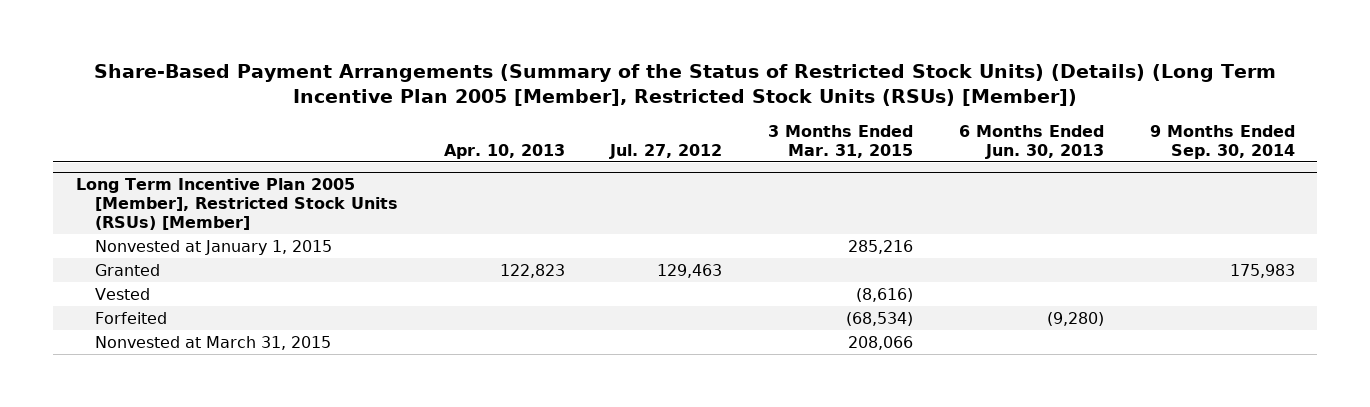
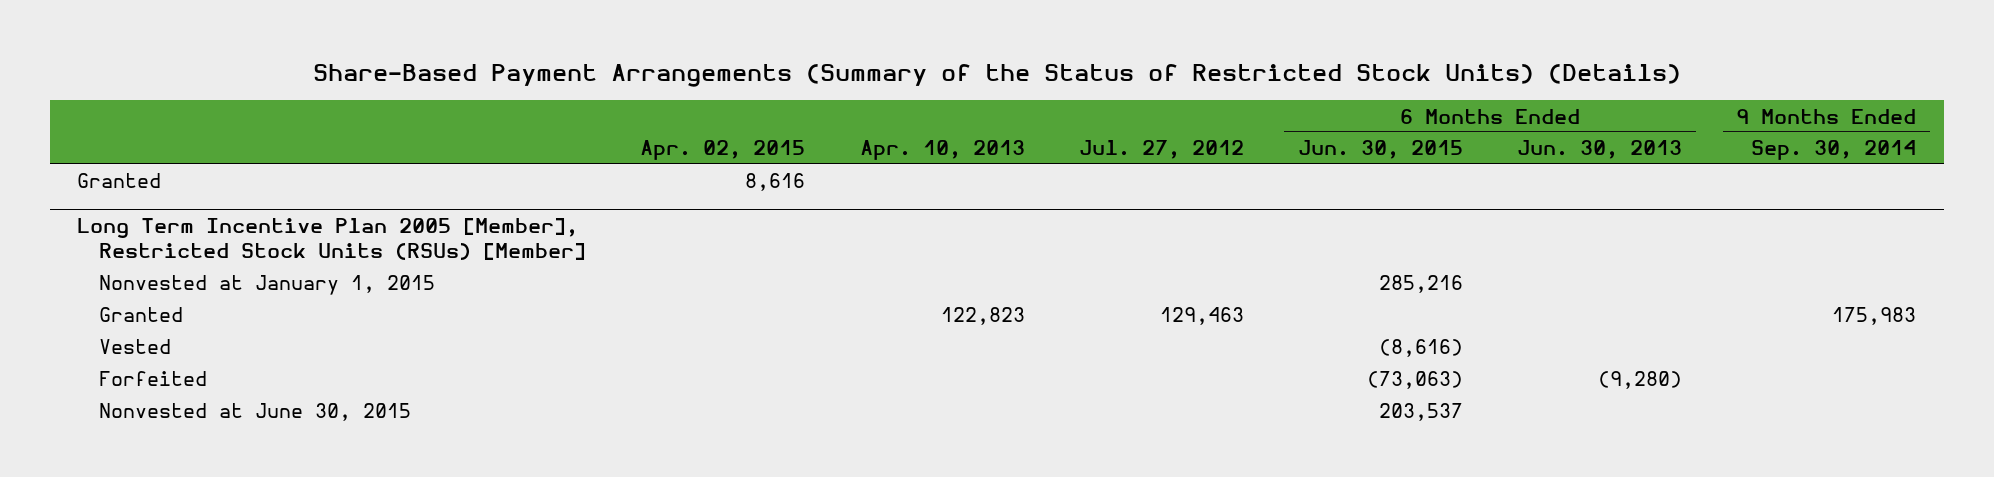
- Share-Based Payment Arrangements (Summary of the Status of Restricted Stock Units) (Details) (Long Term Incentive Plan 2005 [Member], Restricted Stock Units (RSUs) [Member])
+ Share-Based Payment Arrangements (Summary of the Status of Restricted Stock Units) (Details)
- | Apr. 10, 2013 | Jul. 27, 2012 | 3 Months Ended Mar. 31, 2015 | 6 Months Ended Jun. 30, 2013 | 9 Months Ended Sep. 30, 2014
+ | Apr. 02, 2015 | Apr. 10, 2013 | Jul. 27, 2012 | 6 Months Ended Jun. 30, 2015 | 6 Months Ended Jun. 30, 2013 | 9 Months Ended Sep. 30, 2014
+ Granted | 8,616 | | | | |
@ Long Term Incentive Plan 2005 [Member], Restricted Stock Units (RSUs) [Member]
- Nonvested at March 31, 2015 | | | 208,066 | |
+ Nonvested at June 30, 2015 | | | | 203,537 | |

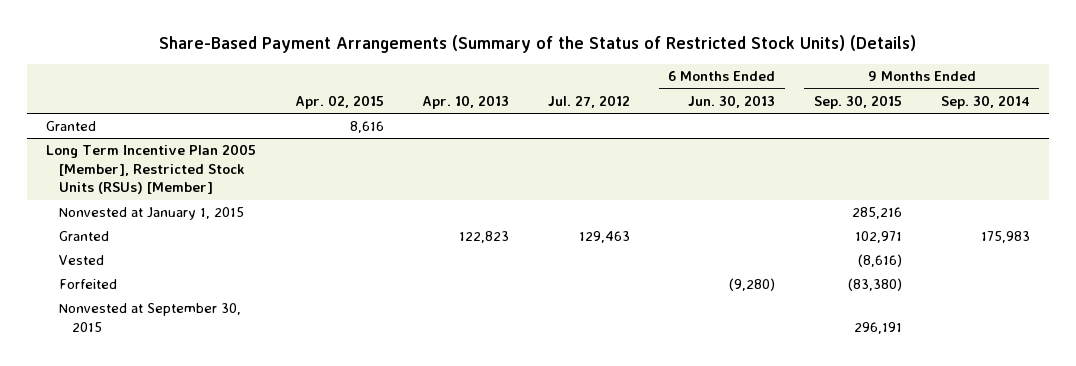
- | Apr. 02, 2015 | Apr. 10, 2013 | Jul. 27, 2012 | 6 Months Ended Jun. 30, 2015 | 6 Months Ended Jun. 30, 2013 | 9 Months Ended Sep. 30, 2014
+ | Apr. 02, 2015 | Apr. 10, 2013 | Jul. 27, 2012 | 6 Months Ended Jun. 30, 2013 | 9 Months Ended Sep. 30, 2015 | 9 Months Ended Sep. 30, 2014
@ Long Term Incentive Plan 2005 [Member], Restricted Stock Units (RSUs) [Member]
- Nonvested at June 30, 2015 | | | | 203,537 | |
+ Nonvested at September 30, 2015 | | | | | 296,191 |

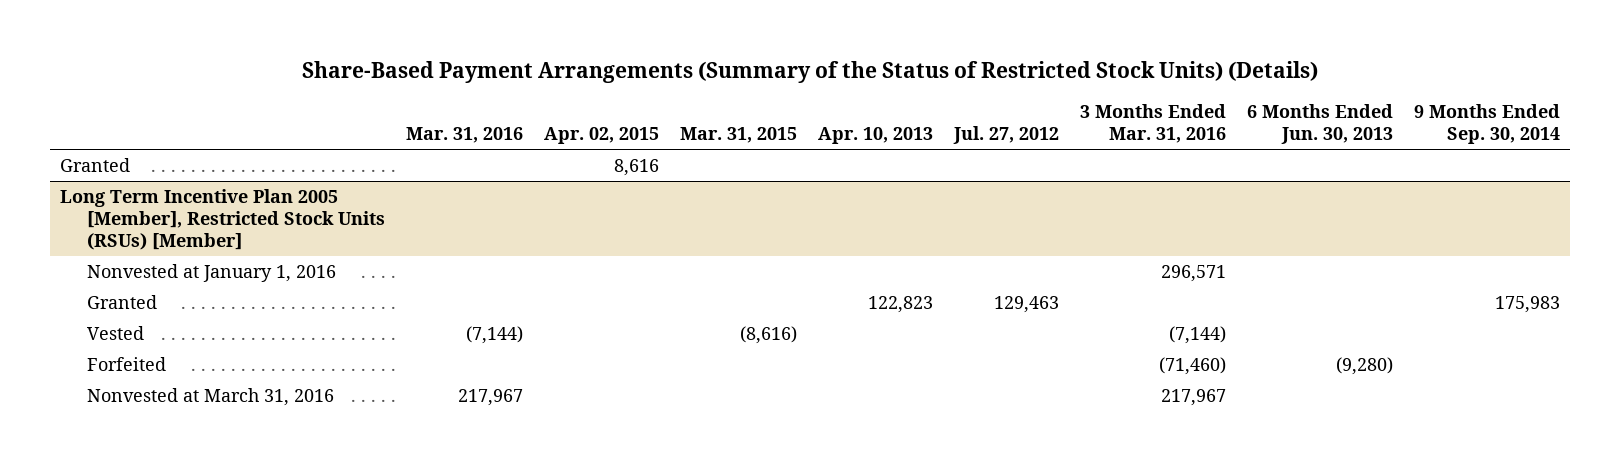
- | Apr. 02, 2015 | Apr. 10, 2013 | Jul. 27, 2012 | 6 Months Ended Jun. 30, 2013 | 9 Months Ended Sep. 30, 2015 | 9 Months Ended Sep. 30, 2014
+ | Mar. 31, 2016 | Apr. 02, 2015 | Mar. 31, 2015 | Apr. 10, 2013 | Jul. 27, 2012 | 3 Months Ended Mar. 31, 2016 | 6 Months Ended Jun. 30, 2013 | 9 Months Ended Sep. 30, 2014
@ Long Term Incentive Plan 2005 [Member], Restricted Stock Units (RSUs) [Member]
- Nonvested at January 1, 2015 | | | | | 285,216 |
+ Nonvested at January 1, 2016 | | | | | | 296,571 | |
- Nonvested at September 30, 2015 | | | | | 296,191 |
+ Nonvested at March 31, 2016 | 217,967 | | | | | 217,967 | |

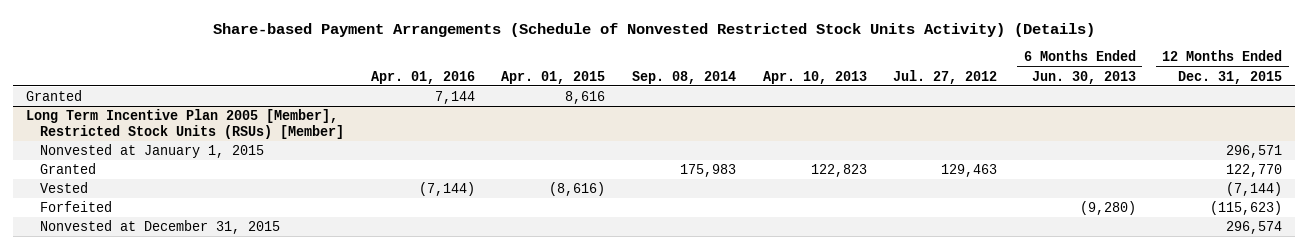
- Share-Based Payment Arrangements (Summary of the Status of Restricted Stock Units) (Details)
+ Share-based Payment Arrangements (Schedule of Nonvested Restricted Stock Units Activity) (Details)
- | Mar. 31, 2016 | Apr. 02, 2015 | Mar. 31, 2015 | Apr. 10, 2013 | Jul. 27, 2012 | 3 Months Ended Mar. 31, 2016 | 6 Months Ended Jun. 30, 2013 | 9 Months Ended Sep. 30, 2014
+ | Apr. 01, 2016 | Apr. 01, 2015 | Sep. 08, 2014 | Apr. 10, 2013 | Jul. 27, 2012 | 6 Months Ended Jun. 30, 2013 | 12 Months Ended Dec. 31, 2015
@ Long Term Incentive Plan 2005 [Member], Restricted Stock Units (RSUs) [Member]
- Nonvested at January 1, 2016 | | | | | | 296,571 | |
+ Nonvested at January 1, 2015 | | | | | | | 296,571
- Nonvested at March 31, 2016 | 217,967 | | | | | 217,967 | |
+ Nonvested at December 31, 2015 | | | | | | | 296,574

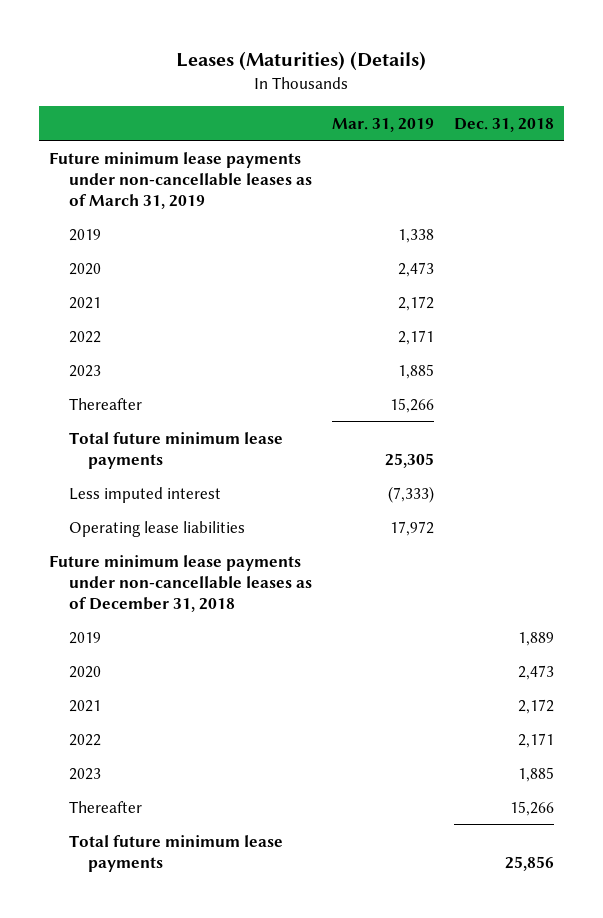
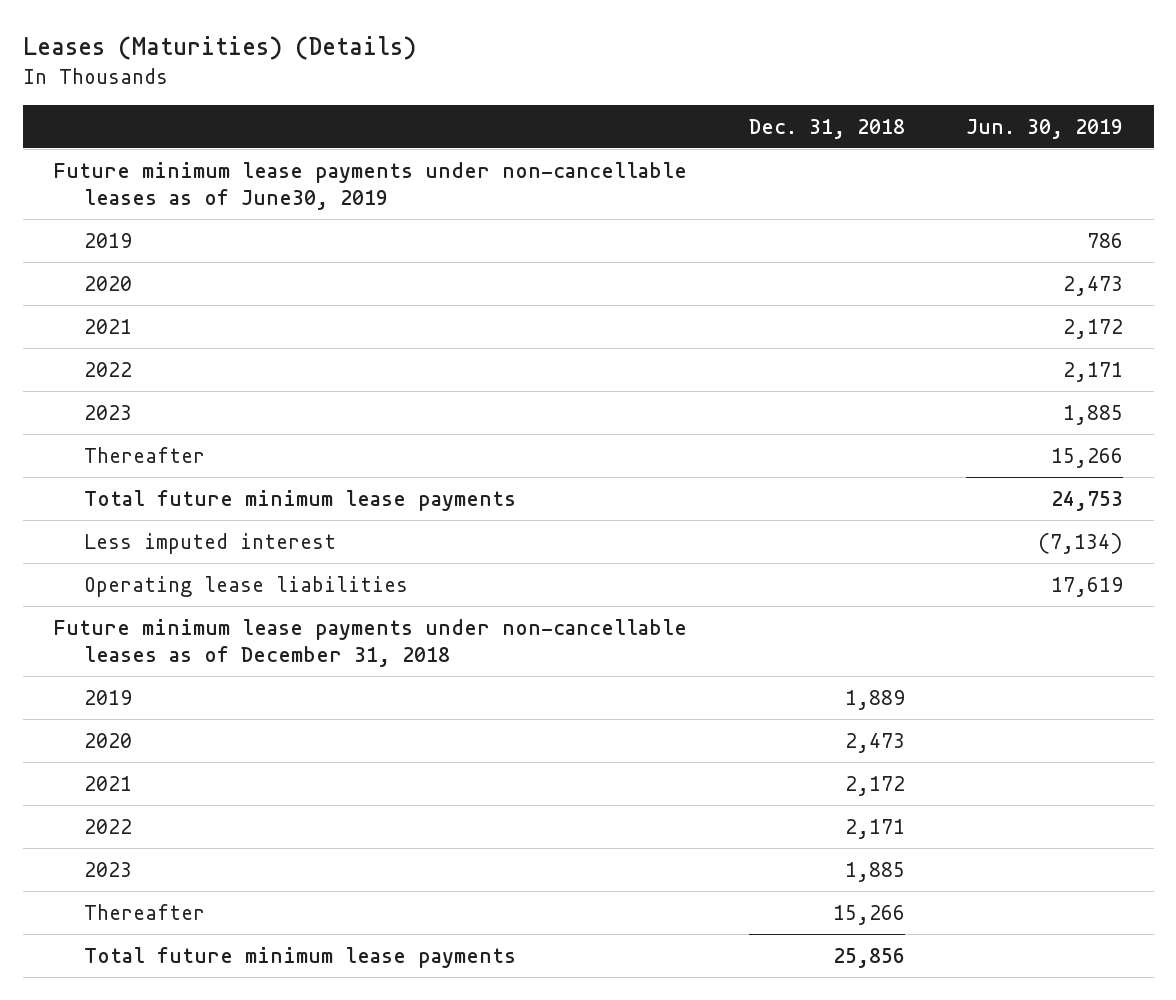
- | Mar. 31, 2019 | Dec. 31, 2018
+ | Dec. 31, 2018 | Jun. 30, 2019
- Future minimum lease payments under non-cancellable leases as of March 31, 2019
+ Future minimum lease payments under non-cancellable leases as of June30, 2019

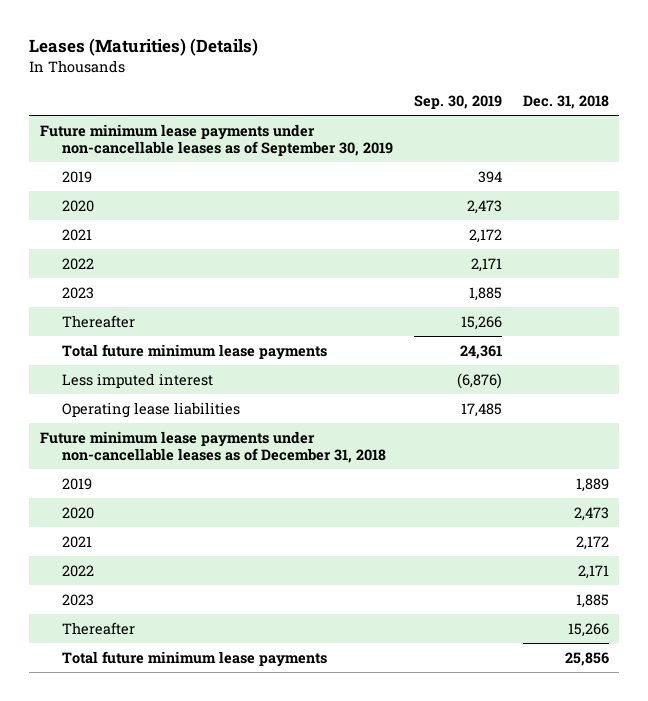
- | Dec. 31, 2018 | Jun. 30, 2019
+ | Sep. 30, 2019 | Dec. 31, 2018
- Future minimum lease payments under non-cancellable leases as of June30, 2019
+ Future minimum lease payments under non-cancellable leases as of September 30, 2019

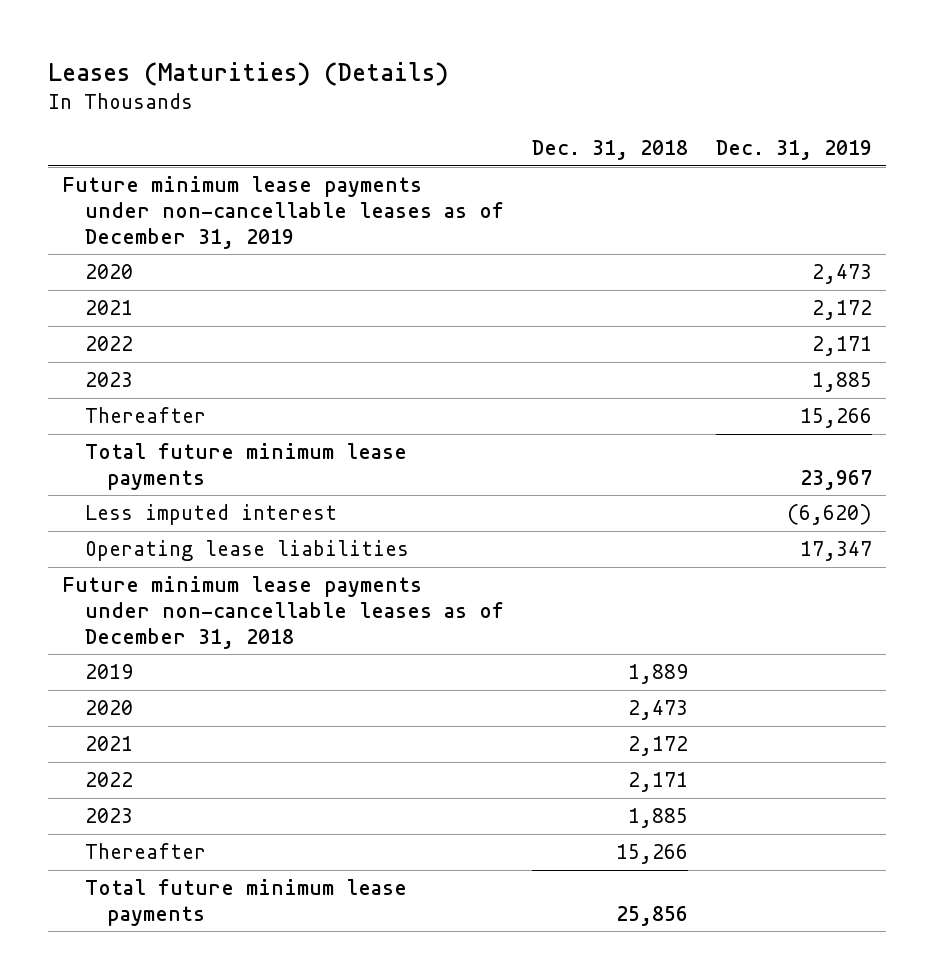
- | Sep. 30, 2019 | Dec. 31, 2018
+ | Dec. 31, 2018 | Dec. 31, 2019
- Future minimum lease payments under non-cancellable leases as of September 30, 2019
- 2019 | 394 |
+ Future minimum lease payments under non-cancellable leases as of December 31, 2019

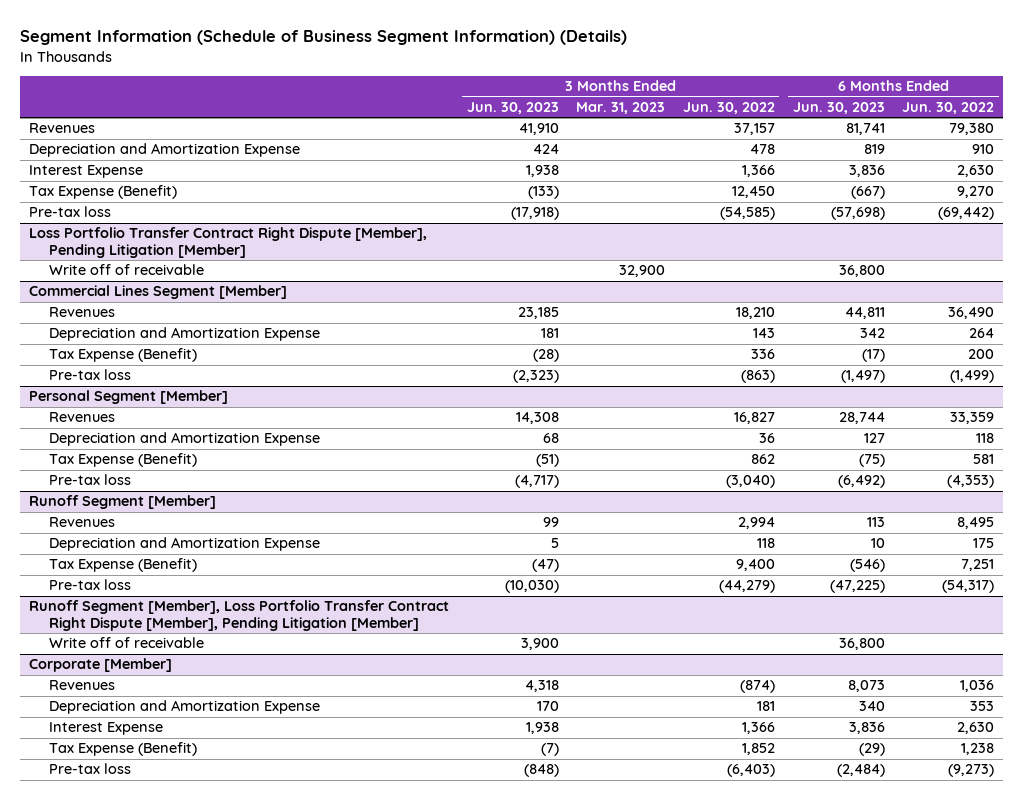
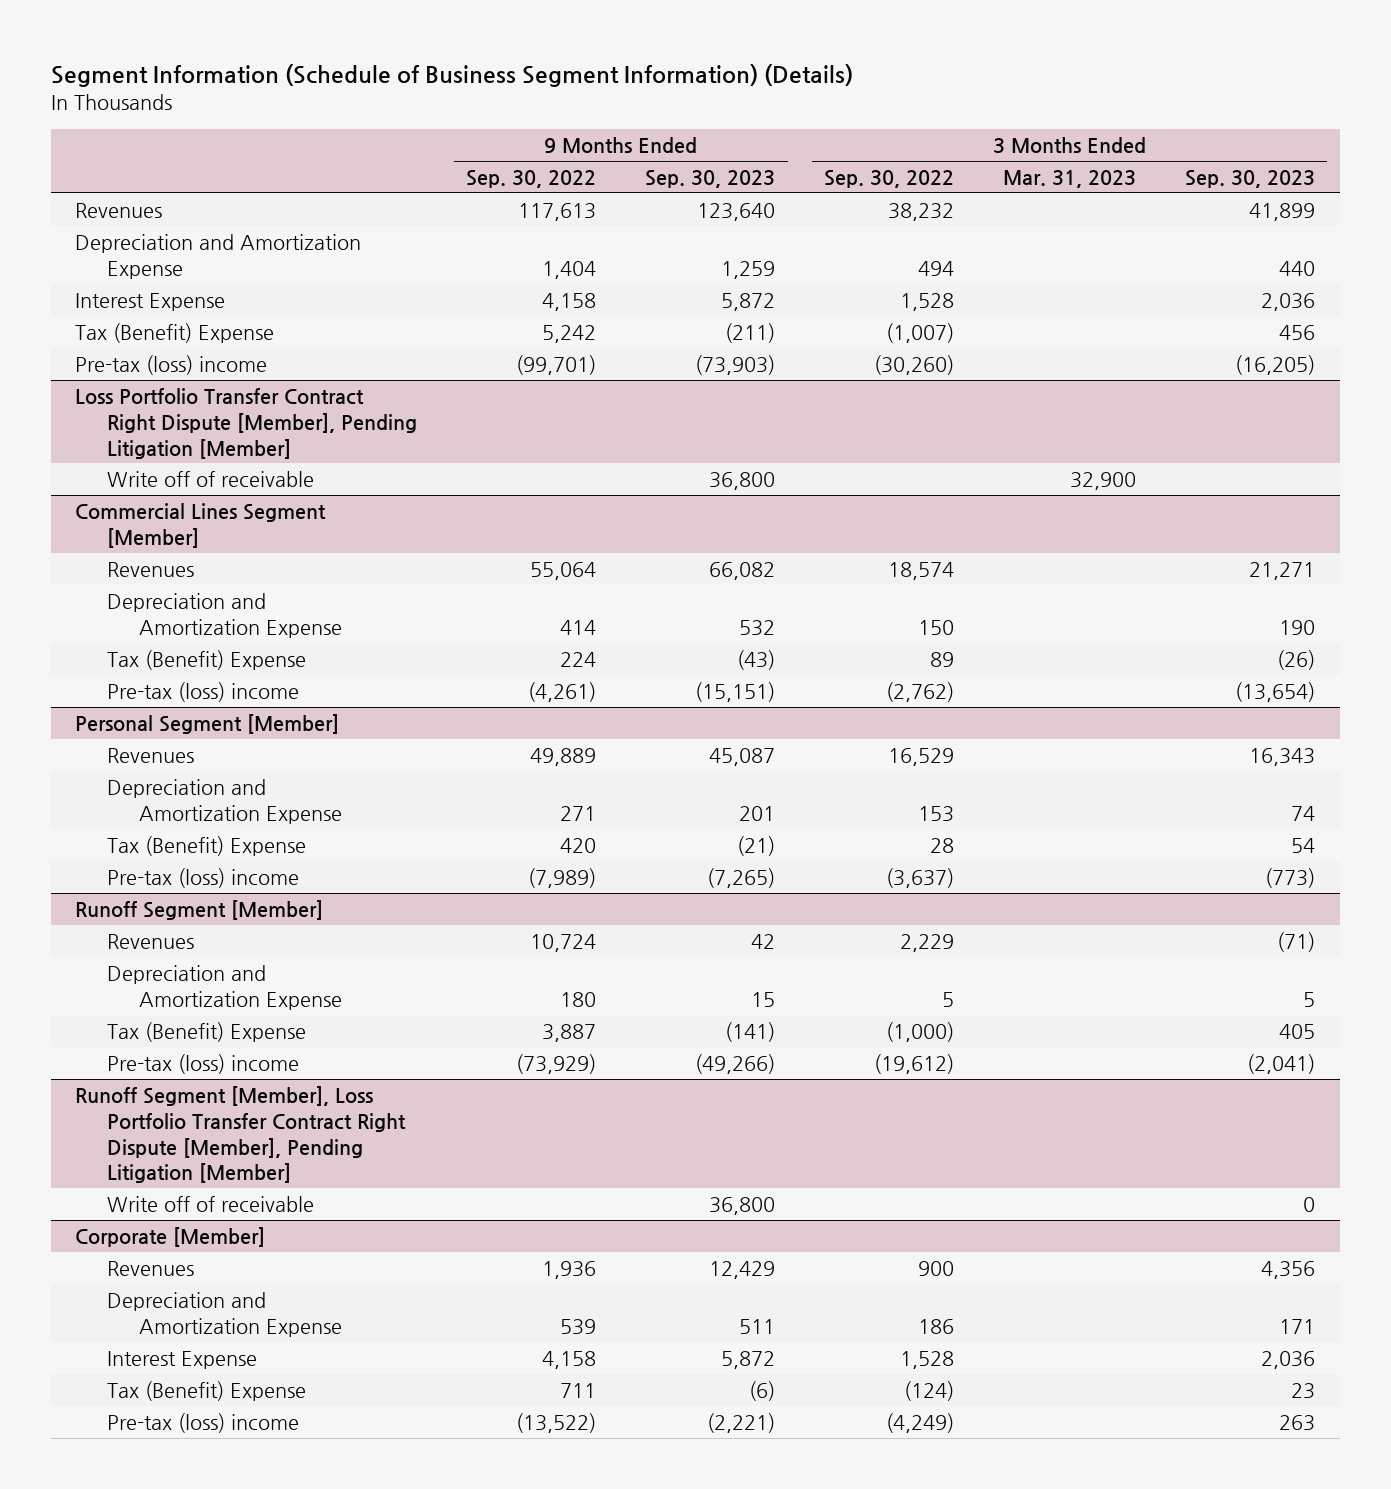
- | 3 Months Ended Jun. 30, 2023 | 3 Months Ended Mar. 31, 2023 | 3 Months Ended Jun. 30, 2022 | 6 Months Ended Jun. 30, 2023 | 6 Months Ended Jun. 30, 2022
+ | 9 Months Ended Sep. 30, 2022 | 9 Months Ended Sep. 30, 2023 | 3 Months Ended Sep. 30, 2022 | 3 Months Ended Mar. 31, 2023 | 3 Months Ended Sep. 30, 2023
- Tax Expense (Benefit) | (133) | | 12,450 | (667) | 9,270
- Pre-tax loss | (17,918) | | (54,585) | (57,698) | (69,442)
+ Tax (Benefit) Expense | 5,242 | (211) | (1,007) | | 456
+ Pre-tax (loss) income | (99,701) | (73,903) | (30,260) | | (16,205)
@ Commercial Lines Segment [Member]
- Tax Expense (Benefit) | (28) | | 336 | (17) | 200
- Pre-tax loss | (2,323) | | (863) | (1,497) | (1,499)
+ Tax (Benefit) Expense | 224 | (43) | 89 | | (26)
+ Pre-tax (loss) income | (4,261) | (15,151) | (2,762) | | (13,654)
@ Personal Segment [Member]
- Tax Expense (Benefit) | (51) | | 862 | (75) | 581
- Pre-tax loss | (4,717) | | (3,040) | (6,492) | (4,353)
+ Tax (Benefit) Expense | 420 | (21) | 28 | | 54
+ Pre-tax (loss) income | (7,989) | (7,265) | (3,637) | | (773)
@ Runoff Segment [Member]
- Tax Expense (Benefit) | (47) | | 9,400 | (546) | 7,251
- Pre-tax loss | (10,030) | | (44,279) | (47,225) | (54,317)
+ Tax (Benefit) Expense | 3,887 | (141) | (1,000) | | 405
+ Pre-tax (loss) income | (73,929) | (49,266) | (19,612) | | (2,041)
@ Corporate [Member]
- Tax Expense (Benefit) | (7) | | 1,852 | (29) | 1,238
- Pre-tax loss | (848) | | (6,403) | (2,484) | (9,273)
+ Tax (Benefit) Expense | 711 | (6) | (124) | | 23
+ Pre-tax (loss) income | (13,522) | (2,221) | (4,249) | | 263

